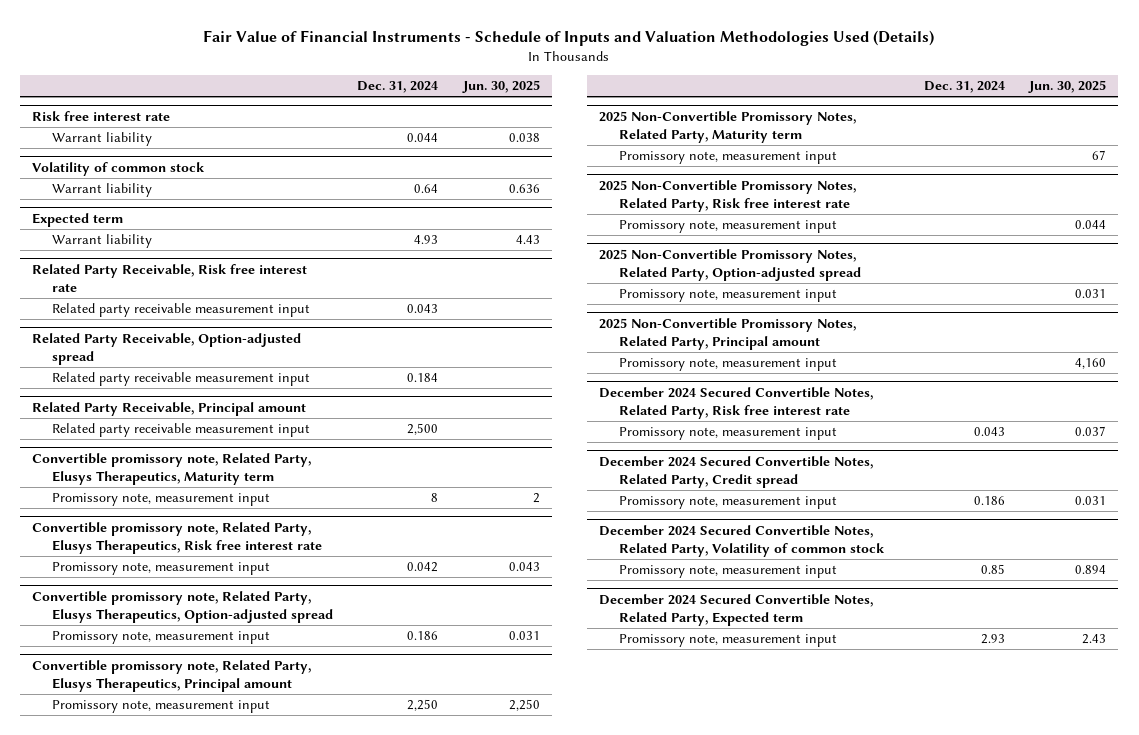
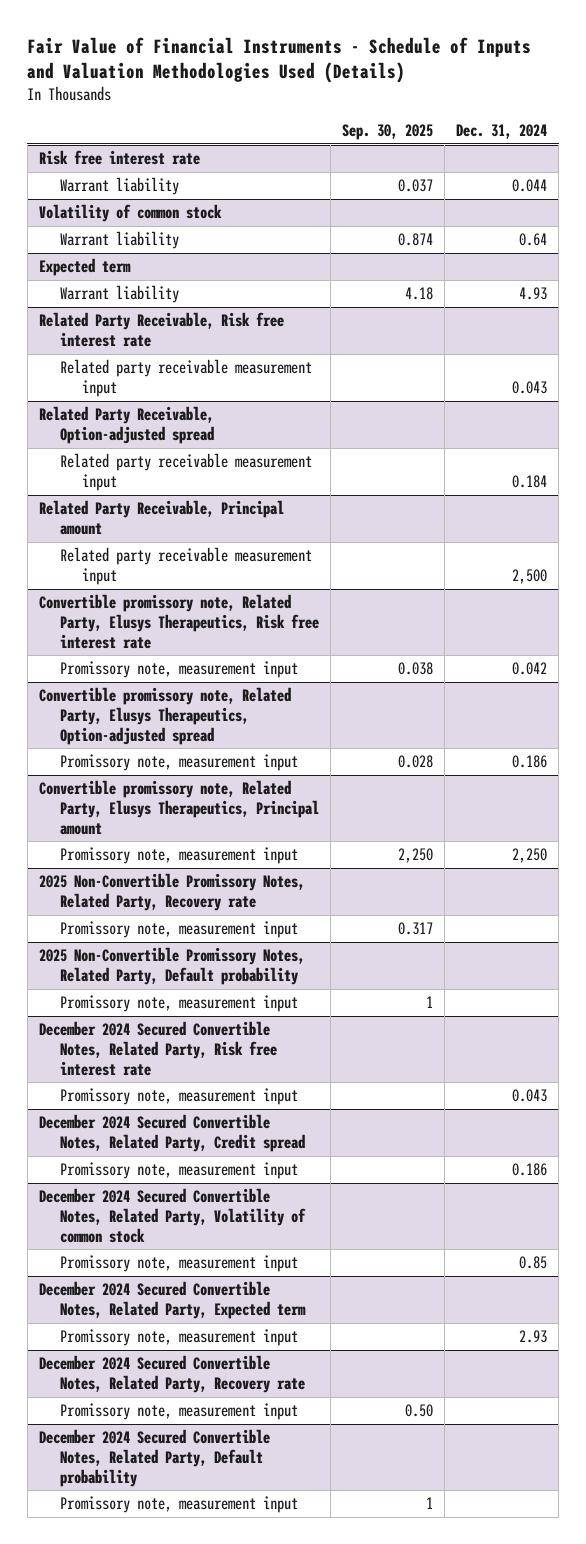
- | Dec. 31, 2024 | Jun. 30, 2025
+ | Sep. 30, 2025 | Dec. 31, 2024
- Convertible promissory note, Related Party, Elusys Therapeutics, Maturity term
- Promissory note, measurement input | 8 | 2
- 2025 Non-Convertible Promissory Notes, Related Party, Maturity term
- Promissory note, measurement input | | 67
- 2025 Non-Convertible Promissory Notes, Related Party, Risk free interest rate
- Promissory note, measurement input | | 0.044
- 2025 Non-Convertible Promissory Notes, Related Party, Option-adjusted spread
+ 2025 Non-Convertible Promissory Notes, Related Party, Recovery rate
- 2025 Non-Convertible Promissory Notes, Related Party, Principal amount
+ 2025 Non-Convertible Promissory Notes, Related Party, Default probability
+ December 2024 Secured Convertible Notes, Related Party, Recovery rate
+ Promissory note, measurement input | 0.50 |
+ December 2024 Secured Convertible Notes, Related Party, Default probability
+ Promissory note, measurement input | 1 |

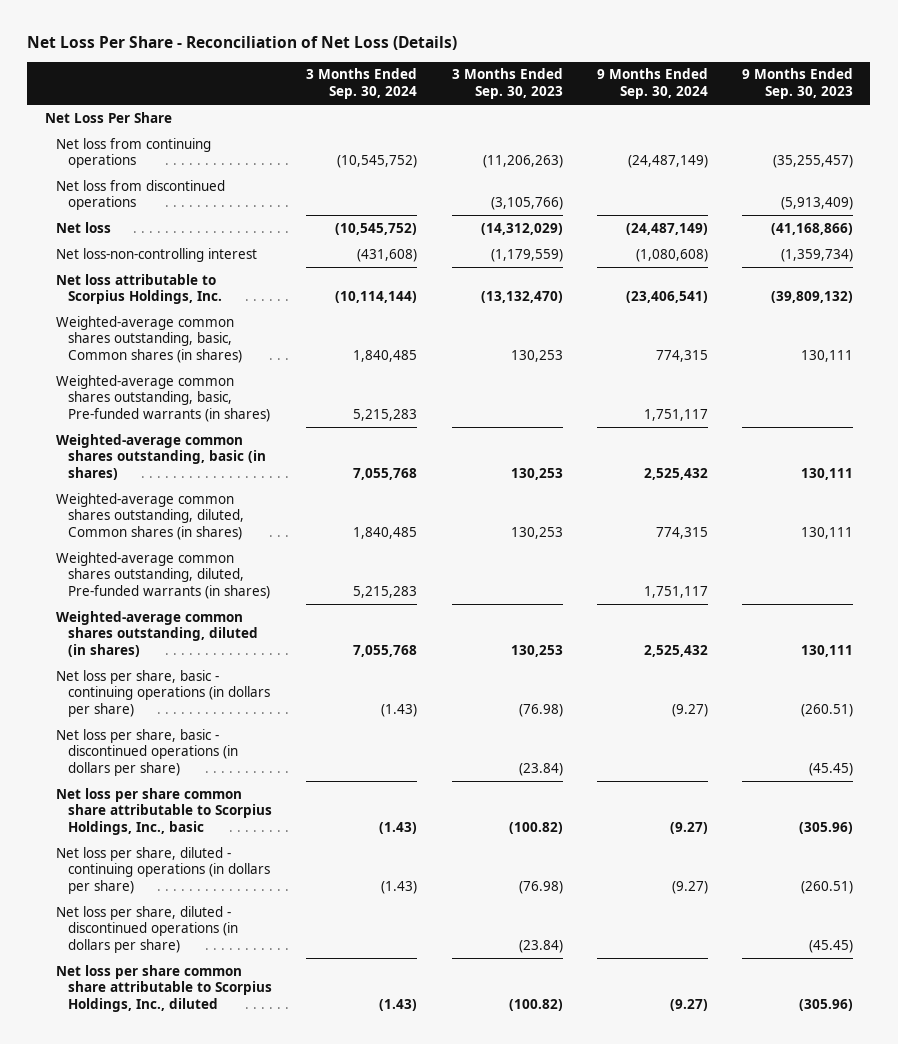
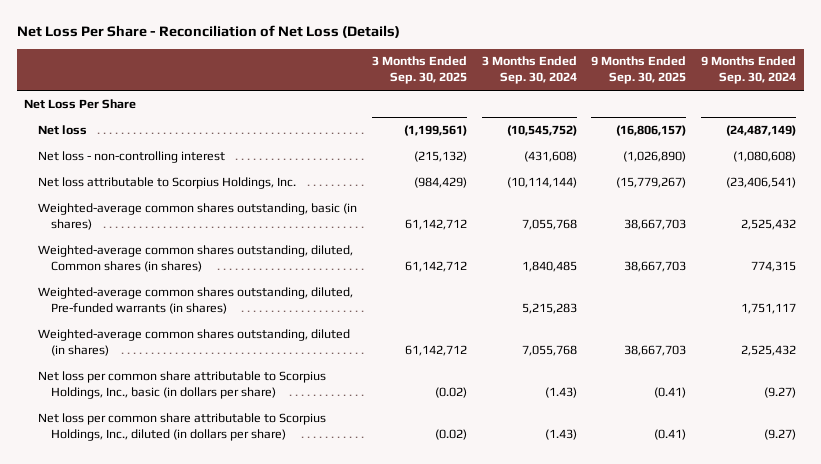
- | 3 Months Ended Sep. 30, 2024 | 3 Months Ended Sep. 30, 2023 | 9 Months Ended Sep. 30, 2024 | 9 Months Ended Sep. 30, 2023
+ | 3 Months Ended Sep. 30, 2025 | 3 Months Ended Sep. 30, 2024 | 9 Months Ended Sep. 30, 2025 | 9 Months Ended Sep. 30, 2024
- Net loss from continuing operations | (10,545,752) | (11,206,263) | (24,487,149) | (35,255,457)
- Net loss from discontinued operations | | (3,105,766) | | (5,913,409)
- Net loss-non-controlling interest | (431,608) | (1,179,559) | (1,080,608) | (1,359,734)
+ Net loss - non-controlling interest | (215,132) | (431,608) | (1,026,890) | (1,080,608)
- Weighted-average common shares outstanding, basic, Common shares (in shares) | 1,840,485 | 130,253 | 774,315 | 130,111
- Weighted-average common shares outstanding, basic, Pre-funded warrants (in shares) | 5,215,283 | | 1,751,117 |
- Net loss per share, basic - continuing operations (in dollars per share) | (1.43) | (76.98) | (9.27) | (260.51)
- Net loss per share, basic - discontinued operations (in dollars per share) | | (23.84) | | (45.45)
- Net loss per share common share attributable to Scorpius Holdings, Inc., basic | (1.43) | (100.82) | (9.27) | (305.96)
- Net loss per share, diluted - continuing operations (in dollars per share) | (1.43) | (76.98) | (9.27) | (260.51)
- Net loss per share, diluted - discontinued operations (in dollars per share) | | (23.84) | | (45.45)
- Net loss per share common share attributable to Scorpius Holdings, Inc., diluted | (1.43) | (100.82) | (9.27) | (305.96)
+ Net loss per common share attributable to Scorpius Holdings, Inc., basic (in dollars per share) | (0.02) | (1.43) | (0.41) | (9.27)
+ Net loss per common share attributable to Scorpius Holdings, Inc., diluted (in dollars per share) | (0.02) | (1.43) | (0.41) | (9.27)

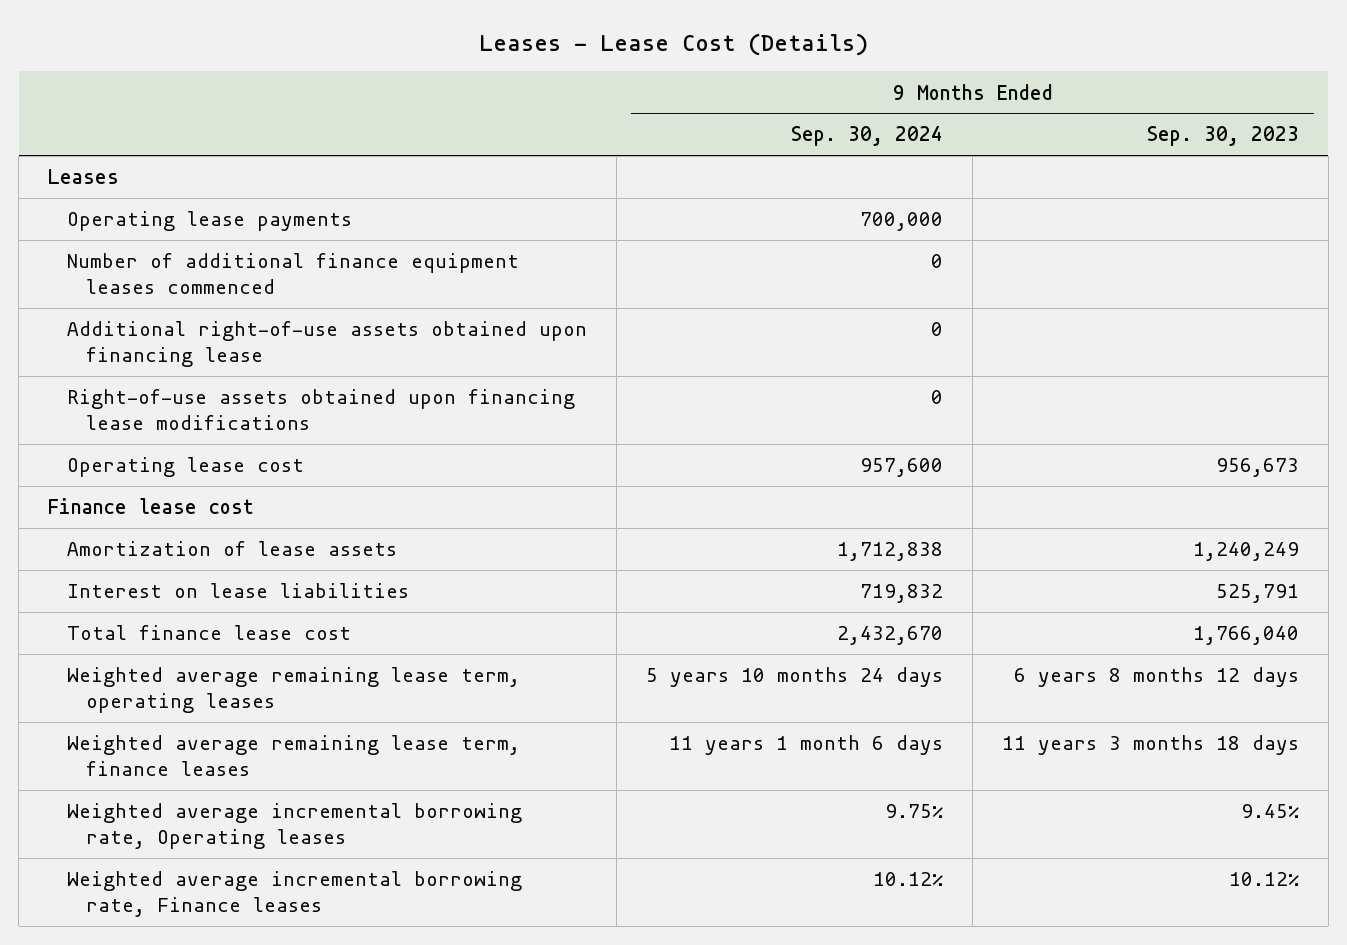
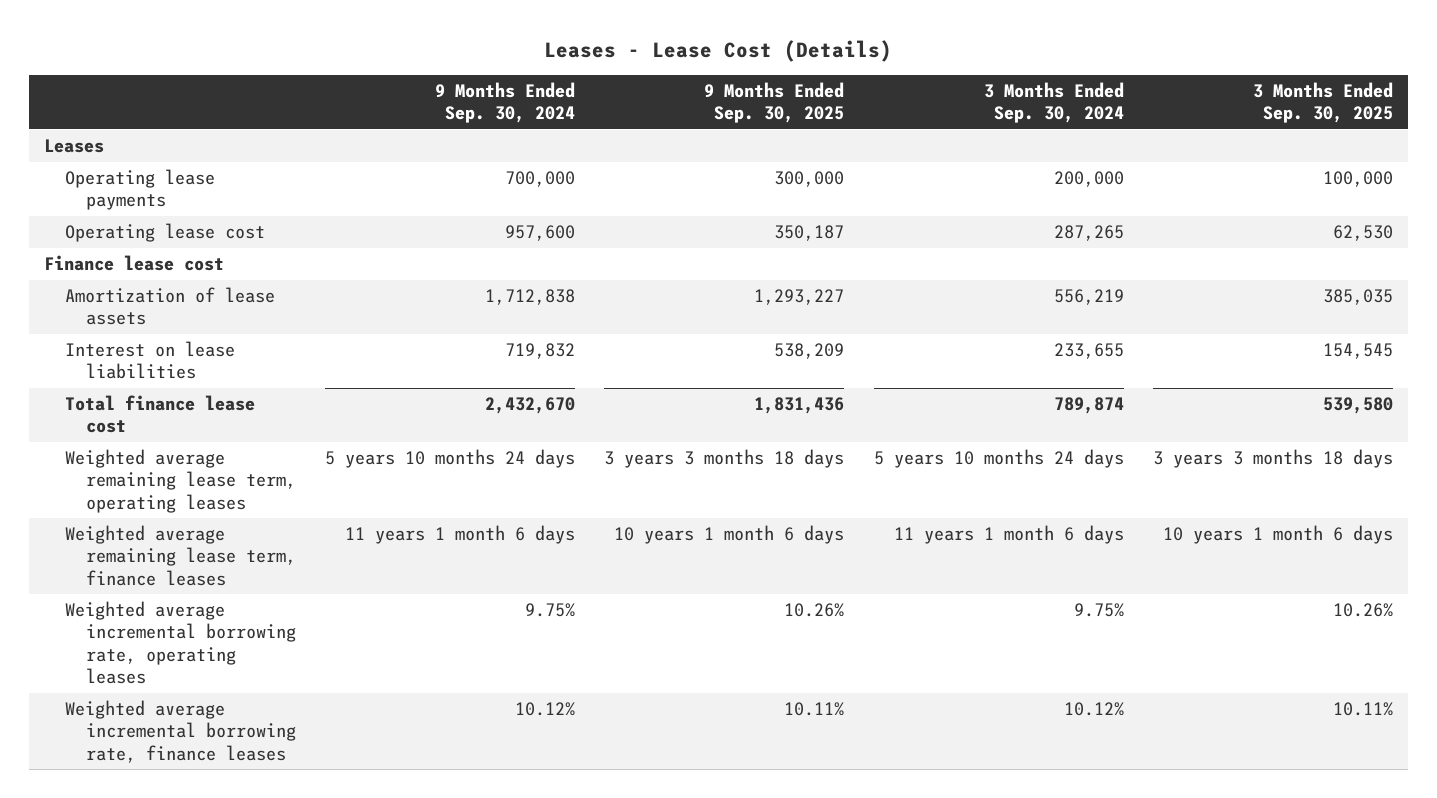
- | 9 Months Ended Sep. 30, 2024 | 9 Months Ended Sep. 30, 2023
+ | 9 Months Ended Sep. 30, 2024 | 9 Months Ended Sep. 30, 2025 | 3 Months Ended Sep. 30, 2024 | 3 Months Ended Sep. 30, 2025
- Number of additional finance equipment leases commenced | 0 |
- Additional right-of-use assets obtained upon financing lease | 0 |
- Right-of-use assets obtained upon financing lease modifications | 0 |
- Weighted average incremental borrowing rate, Operating leases | 9.75% | 9.45%
- Weighted average incremental borrowing rate, Finance leases | 10.12% | 10.12%
+ Weighted average incremental borrowing rate, operating leases | 9.75% | 10.26% | 9.75% | 10.26%
+ Weighted average incremental borrowing rate, finance leases | 10.12% | 10.11% | 10.12% | 10.11%

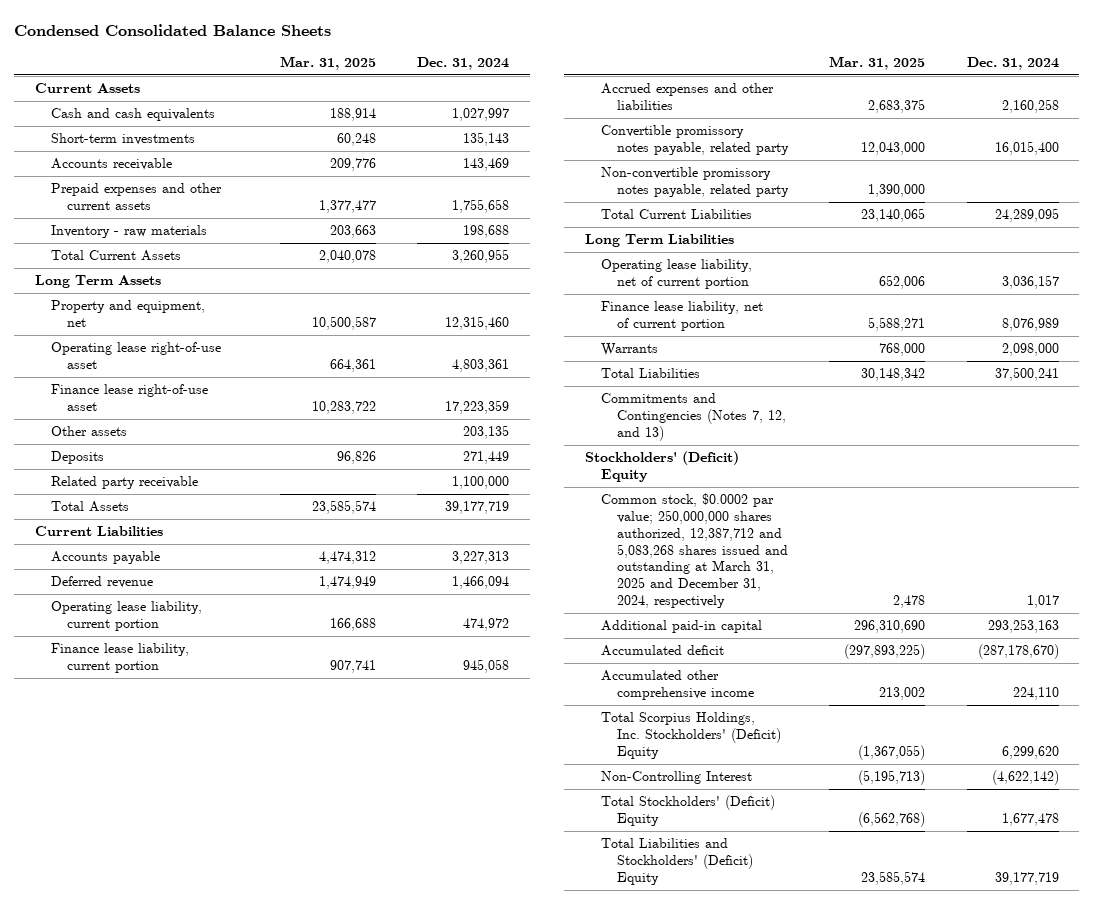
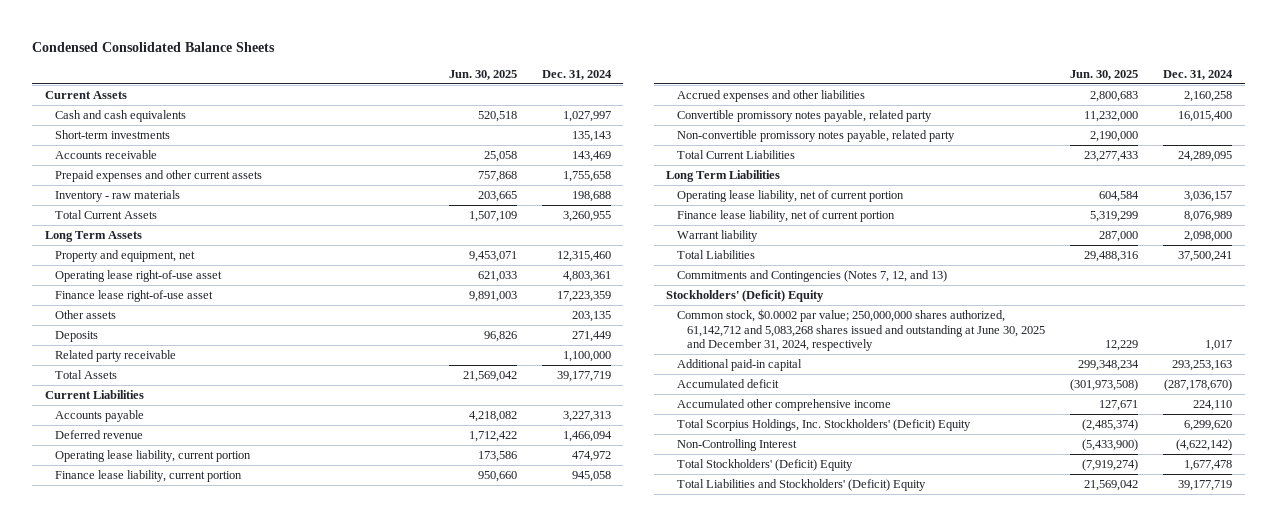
- | Mar. 31, 2025 | Dec. 31, 2024
+ | Jun. 30, 2025 | Dec. 31, 2024
- Warrants | 768,000 | 2,098,000
+ Warrant liability | 287,000 | 2,098,000
- Common stock, $0.0002 par value; 250,000,000 shares authorized, 12,387,712 and 5,083,268 shares issued and outstanding at March 31, 2025 and December 31, 2024, respectively | 2,478 | 1,017
+ Common stock, $0.0002 par value; 250,000,000 shares authorized, 61,142,712 and 5,083,268 shares issued and outstanding at June 30, 2025 and December 31, 2024, respectively | 12,229 | 1,017

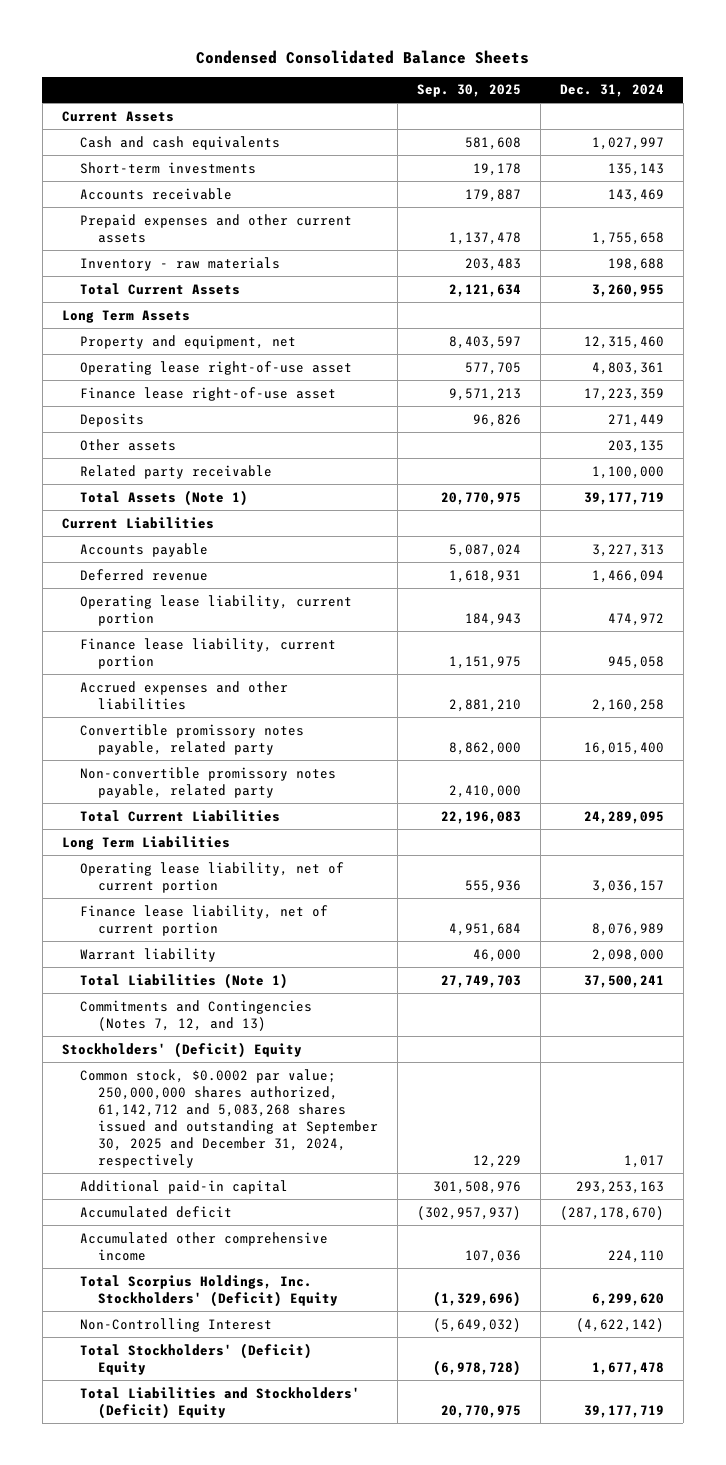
- | Jun. 30, 2025 | Dec. 31, 2024
+ | Sep. 30, 2025 | Dec. 31, 2024
moved down: Other assets | | 203,135
- Total Assets | 21,569,042 | 39,177,719
+ Total Assets (Note 1) | 20,770,975 | 39,177,719
- Total Liabilities | 29,488,316 | 37,500,241
+ Total Liabilities (Note 1) | 27,749,703 | 37,500,241
- Common stock, $0.0002 par value; 250,000,000 shares authorized, 61,142,712 and 5,083,268 shares issued and outstanding at June 30, 2025 and December 31, 2024, respectively | 12,229 | 1,017
+ Common stock, $0.0002 par value; 250,000,000 shares authorized, 61,142,712 and 5,083,268 shares issued and outstanding at September 30, 2025 and December 31, 2024, respectively | 12,229 | 1,017

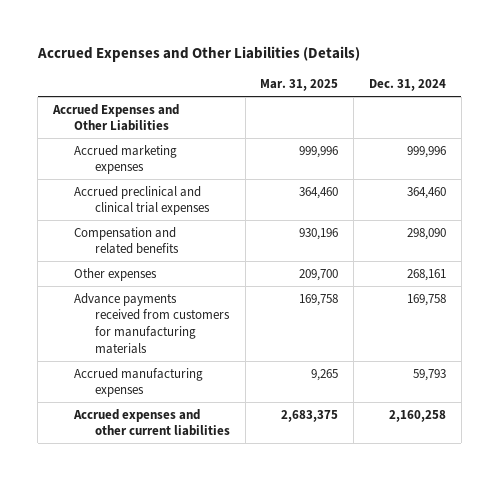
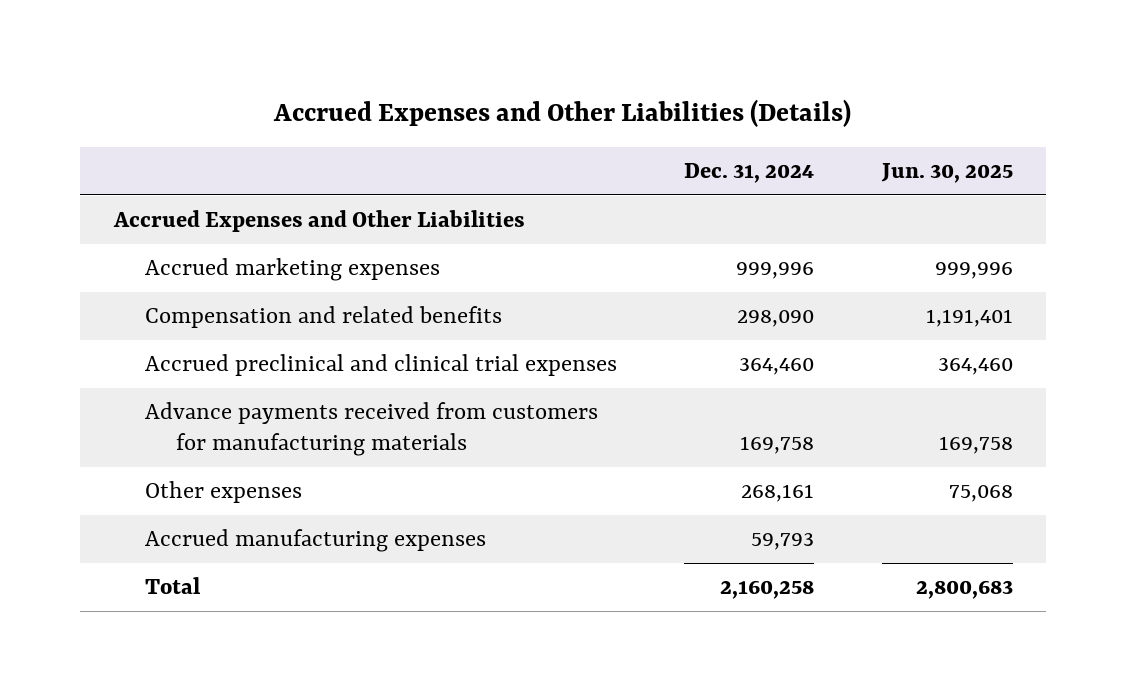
- | Mar. 31, 2025 | Dec. 31, 2024
+ | Dec. 31, 2024 | Jun. 30, 2025
moved down: Accrued preclinical and clinical trial expenses | 364,460 | 364,460
moved down: Other expenses | 268,161 | 75,068
- Accrued expenses and other current liabilities | 2,683,375 | 2,160,258
+ Total | 2,160,258 | 2,800,683

